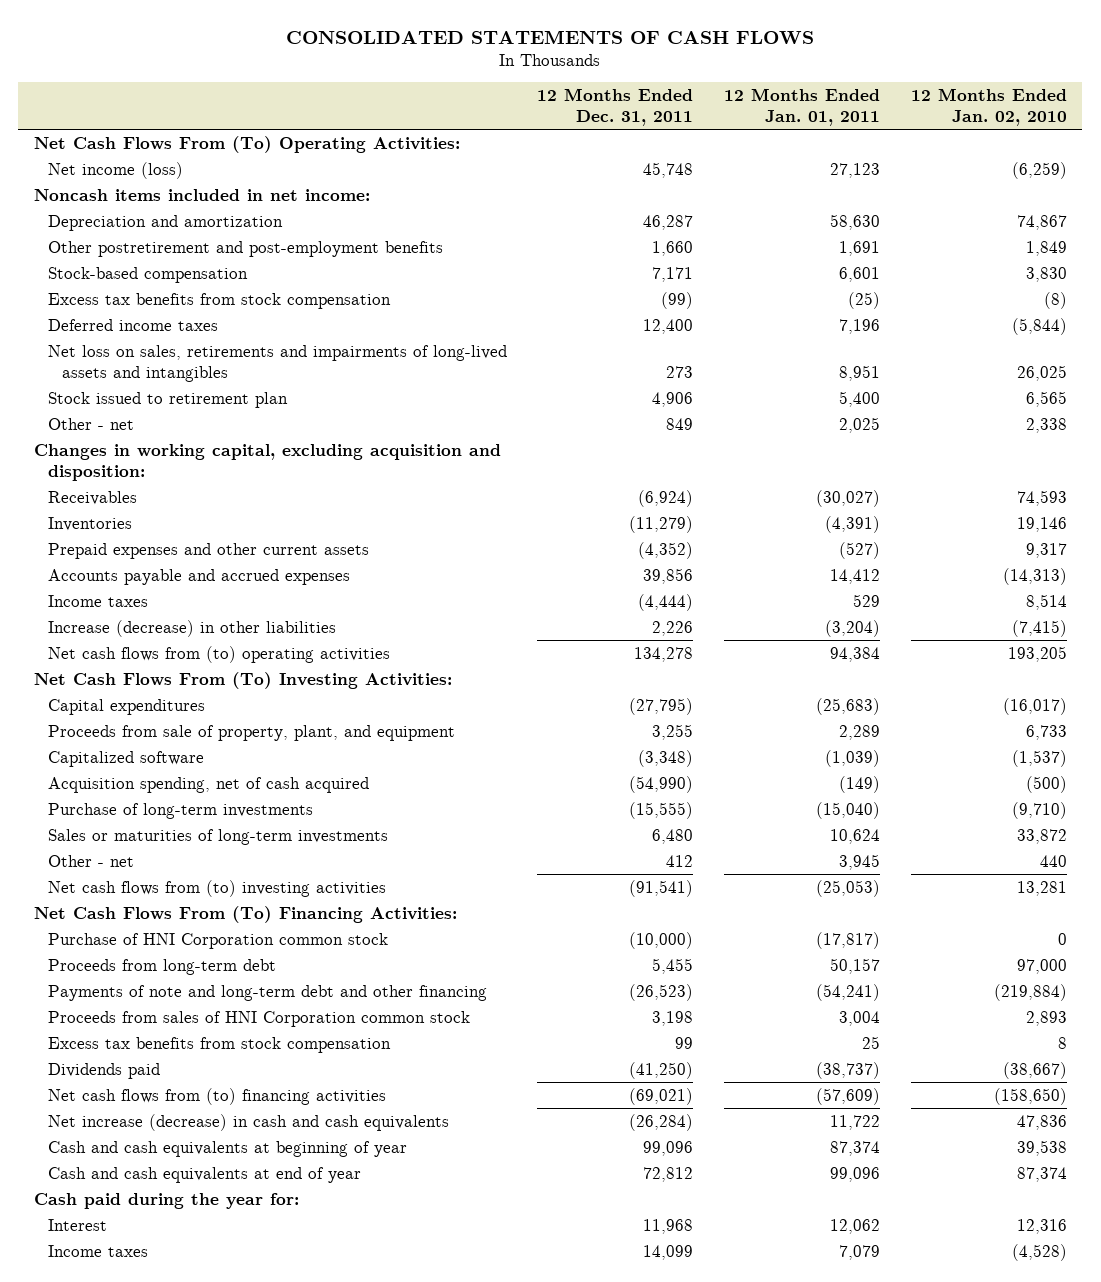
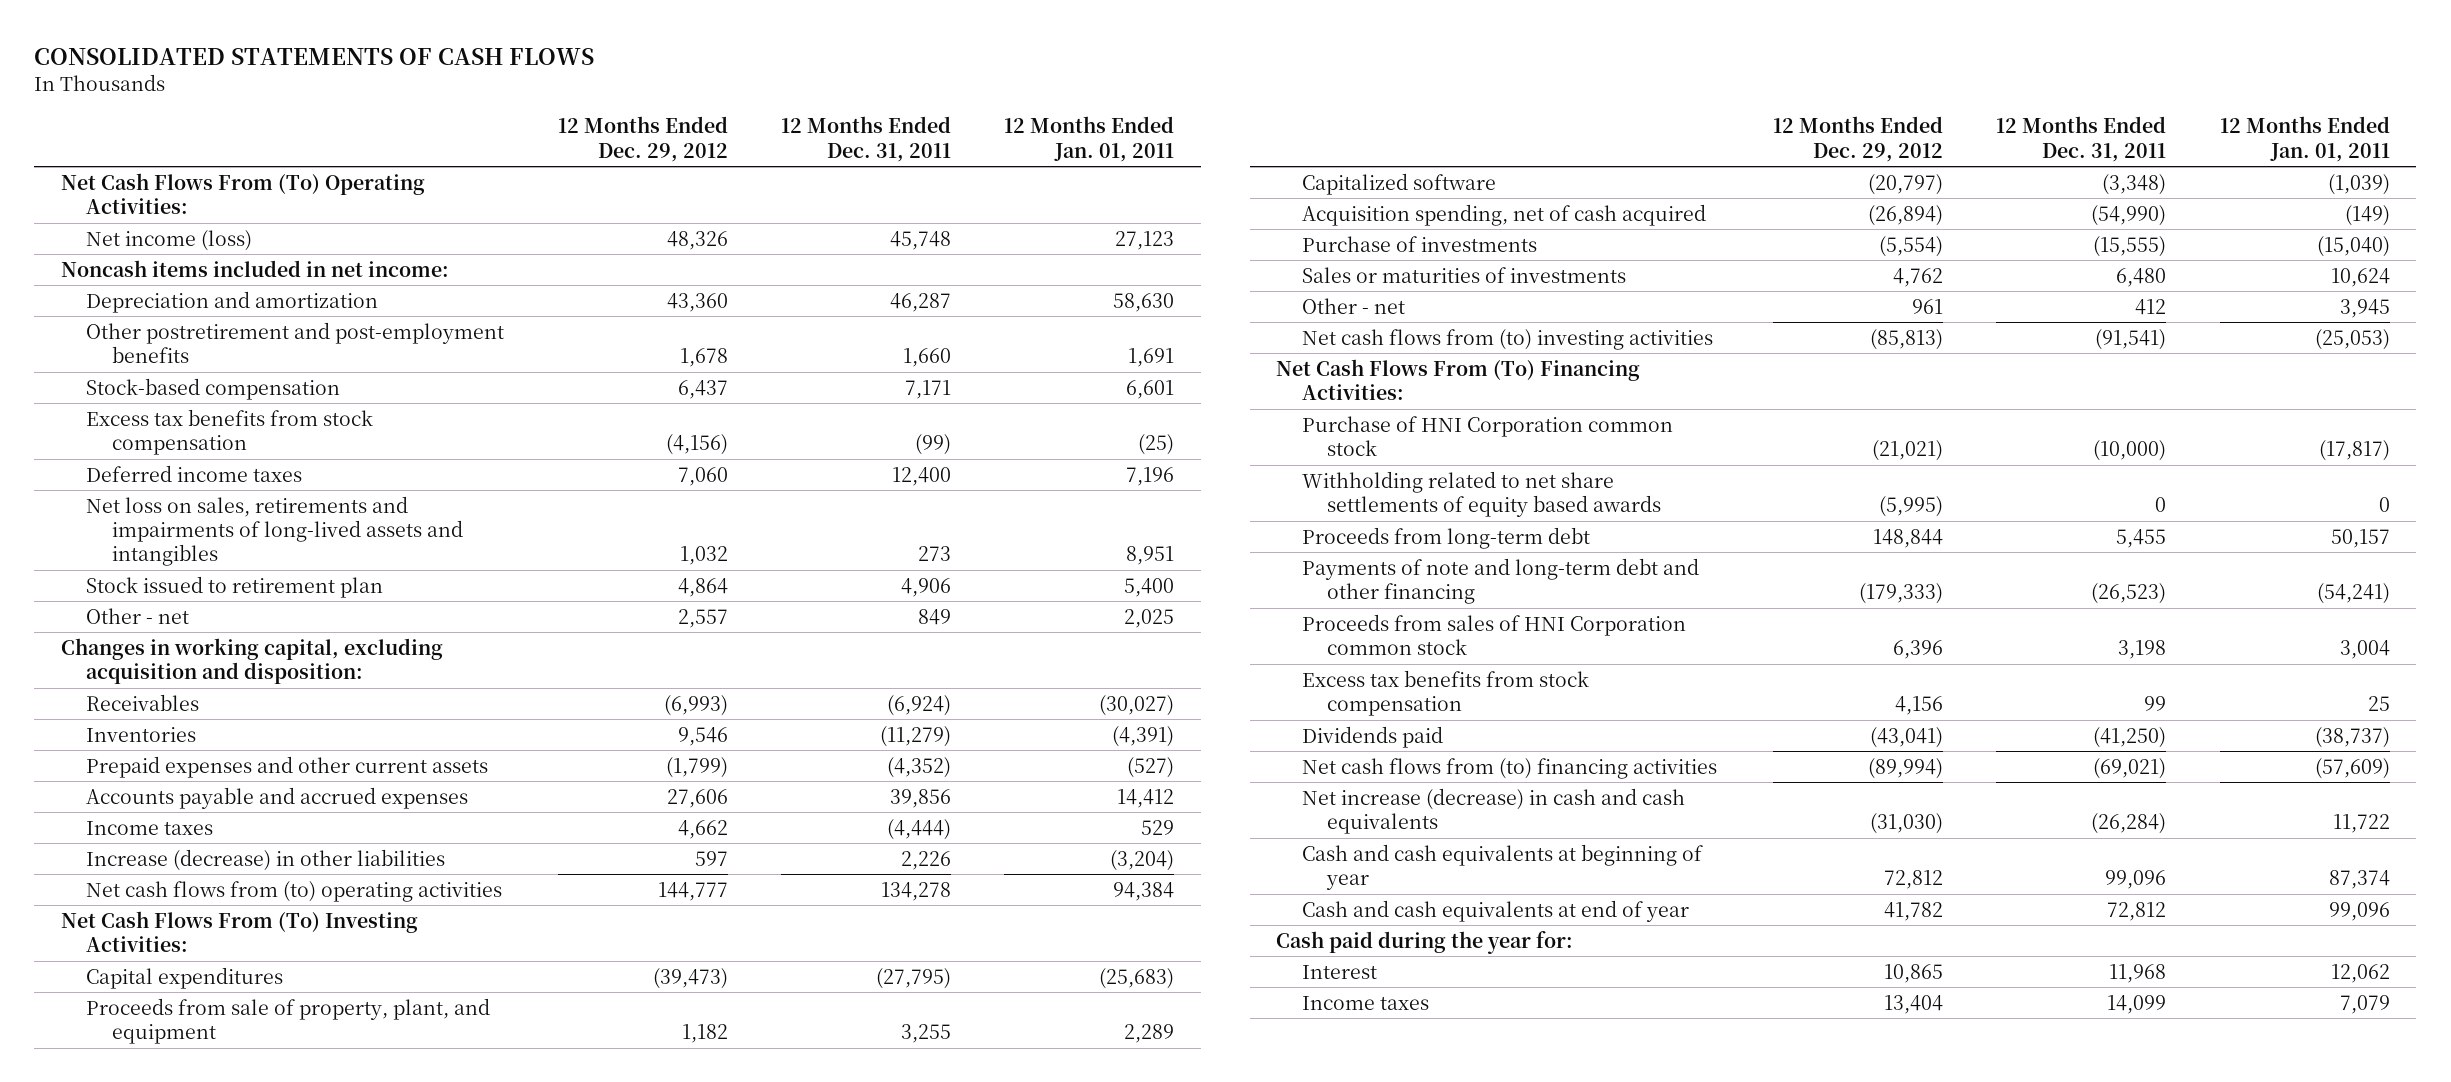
- | 12 Months Ended Dec. 31, 2011 | 12 Months Ended Jan. 01, 2011 | 12 Months Ended Jan. 02, 2010
+ | 12 Months Ended Dec. 29, 2012 | 12 Months Ended Dec. 31, 2011 | 12 Months Ended Jan. 01, 2011
- Purchase of long-term investments | (15,555) | (15,040) | (9,710)
- Sales or maturities of long-term investments | 6,480 | 10,624 | 33,872
+ Purchase of investments | (5,554) | (15,555) | (15,040)
+ Sales or maturities of investments | 4,762 | 6,480 | 10,624
+ Withholding related to net share settlements of equity based awards | (5,995) | 0 | 0

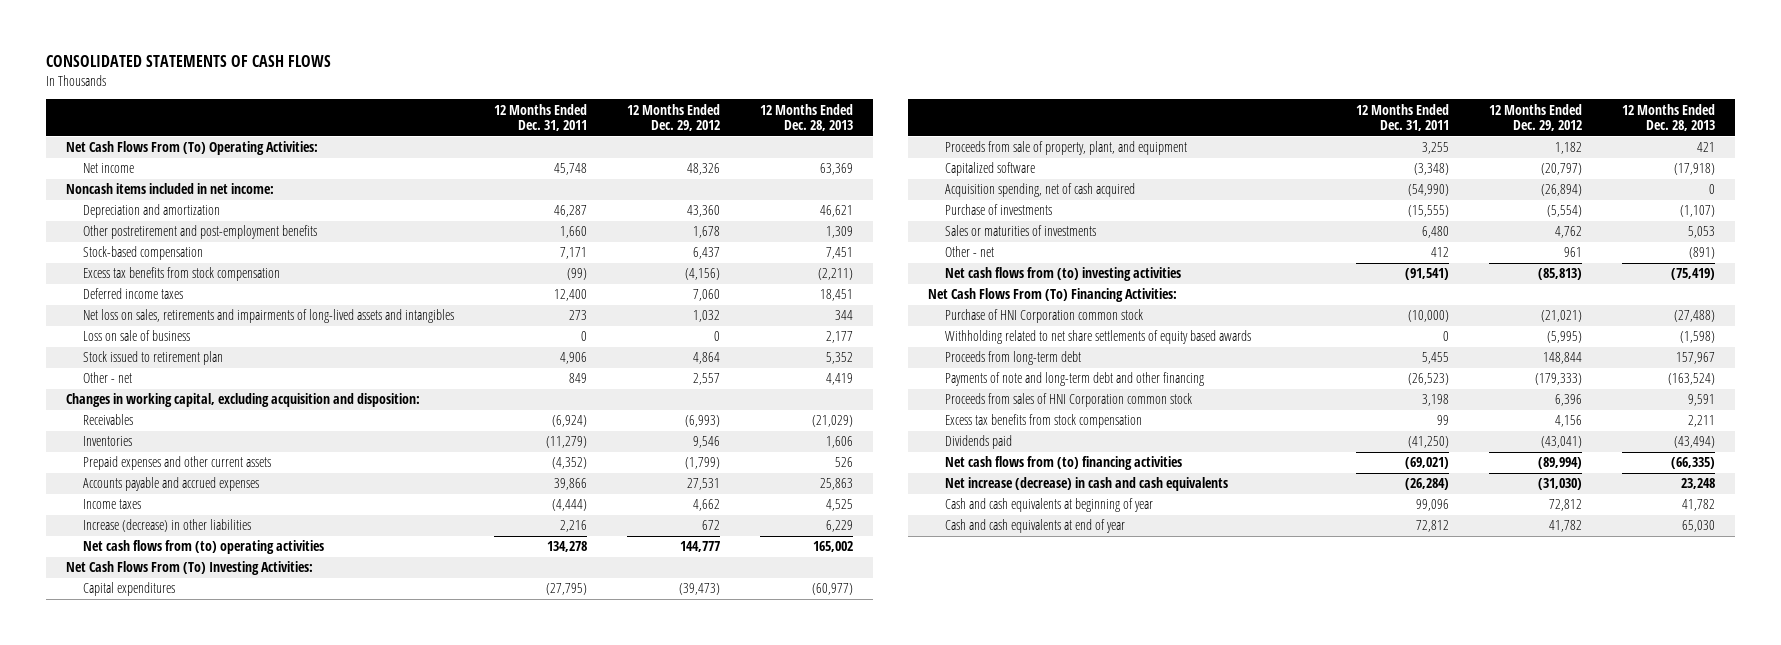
- | 12 Months Ended Dec. 29, 2012 | 12 Months Ended Dec. 31, 2011 | 12 Months Ended Jan. 01, 2011
+ | 12 Months Ended Dec. 31, 2011 | 12 Months Ended Dec. 29, 2012 | 12 Months Ended Dec. 28, 2013
- Net income (loss) | 48,326 | 45,748 | 27,123
+ Net income | 45,748 | 48,326 | 63,369
+ Loss on sale of business | 0 | 0 | 2,177
- Accounts payable and accrued expenses | 27,606 | 39,856 | 14,412
+ Accounts payable and accrued expenses | 39,866 | 27,531 | 25,863
- Increase (decrease) in other liabilities | 597 | 2,226 | (3,204)
+ Increase (decrease) in other liabilities | 2,216 | 672 | 6,229
- Cash paid during the year for:
- Interest | 10,865 | 11,968 | 12,062
- Income taxes | 13,404 | 14,099 | 7,079

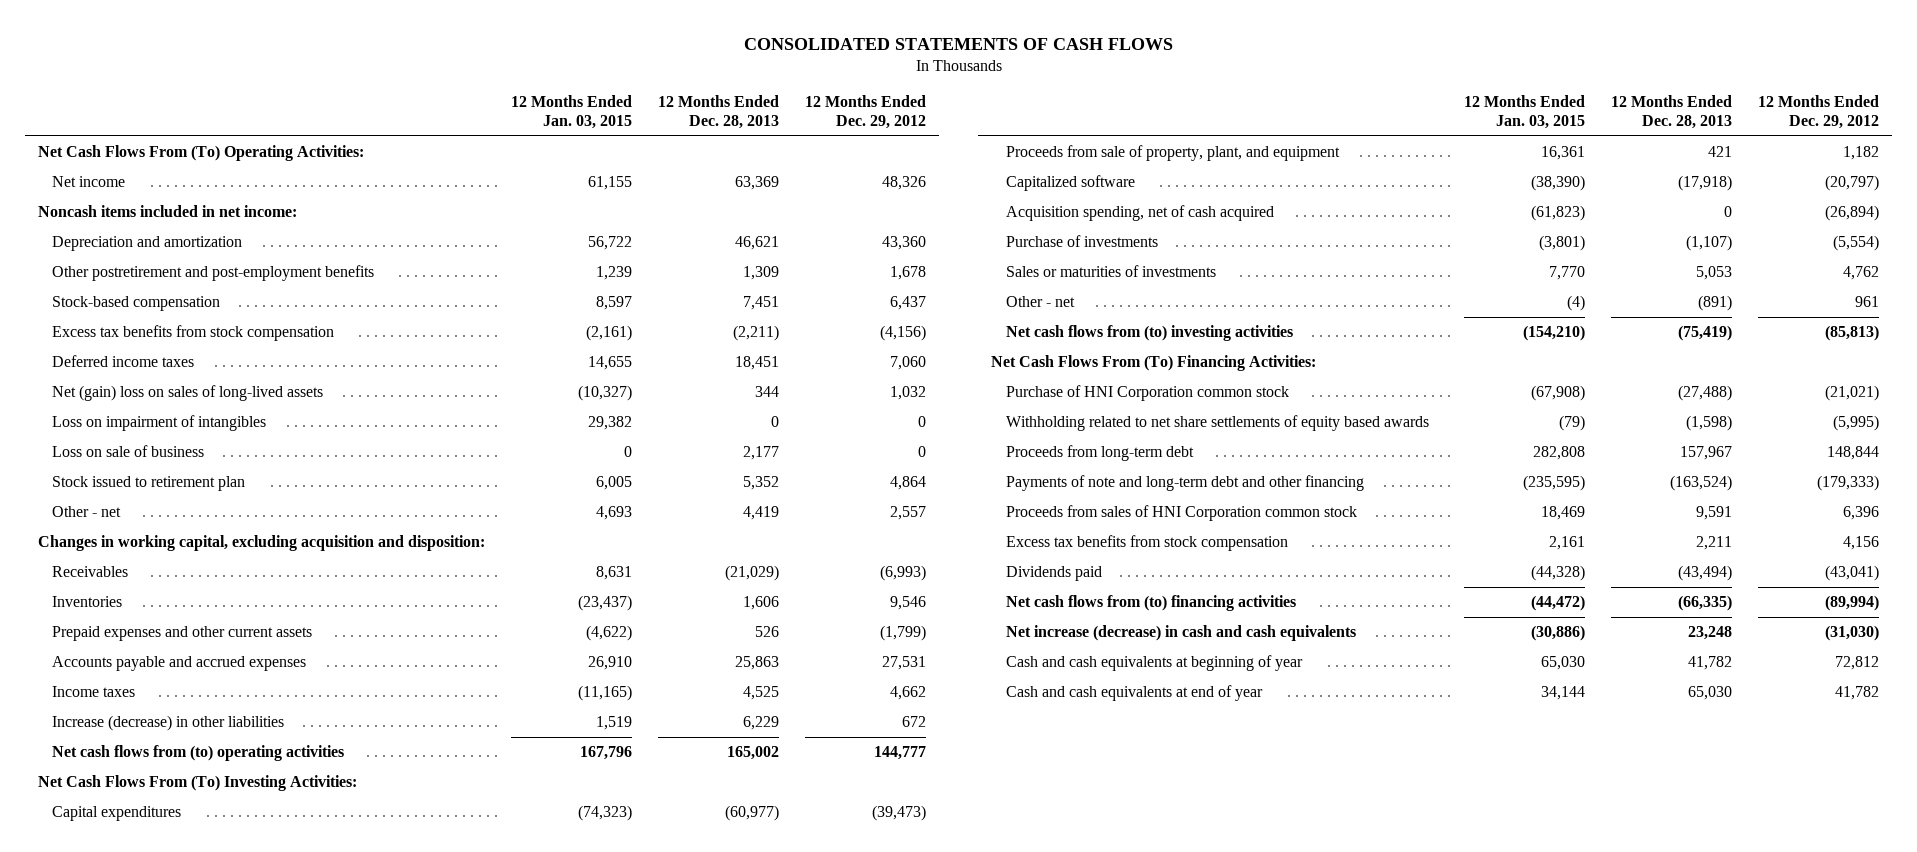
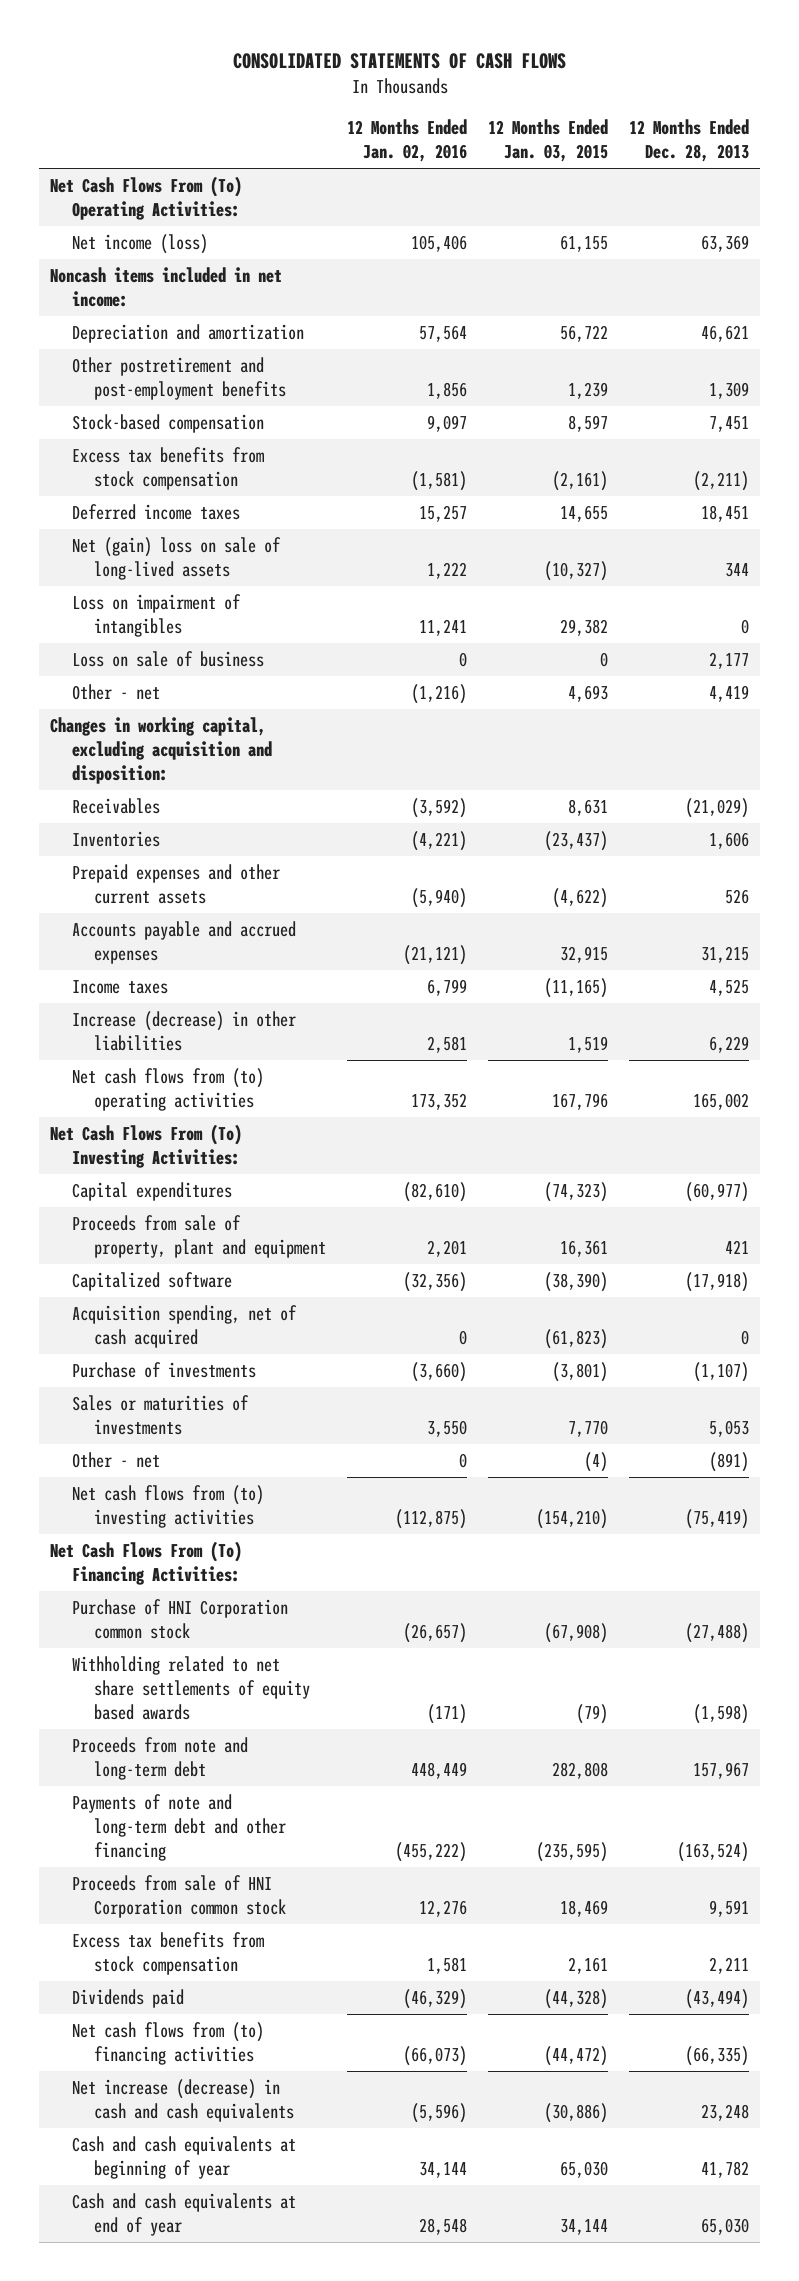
- | 12 Months Ended Jan. 03, 2015 | 12 Months Ended Dec. 28, 2013 | 12 Months Ended Dec. 29, 2012
+ | 12 Months Ended Jan. 02, 2016 | 12 Months Ended Jan. 03, 2015 | 12 Months Ended Dec. 28, 2013
- Net income | 61,155 | 63,369 | 48,326
+ Net income (loss) | 105,406 | 61,155 | 63,369
- Net (gain) loss on sales of long-lived assets | (10,327) | 344 | 1,032
+ Net (gain) loss on sale of long-lived assets | 1,222 | (10,327) | 344
- Stock issued to retirement plan | 6,005 | 5,352 | 4,864
- Accounts payable and accrued expenses | 26,910 | 25,863 | 27,531
+ Accounts payable and accrued expenses | (21,121) | 32,915 | 31,215
- Proceeds from sale of property, plant, and equipment | 16,361 | 421 | 1,182
+ Proceeds from sale of property, plant and equipment | 2,201 | 16,361 | 421
- Proceeds from long-term debt | 282,808 | 157,967 | 148,844
+ Proceeds from note and long-term debt | 448,449 | 282,808 | 157,967
- Proceeds from sales of HNI Corporation common stock | 18,469 | 9,591 | 6,396
+ Proceeds from sale of HNI Corporation common stock | 12,276 | 18,469 | 9,591

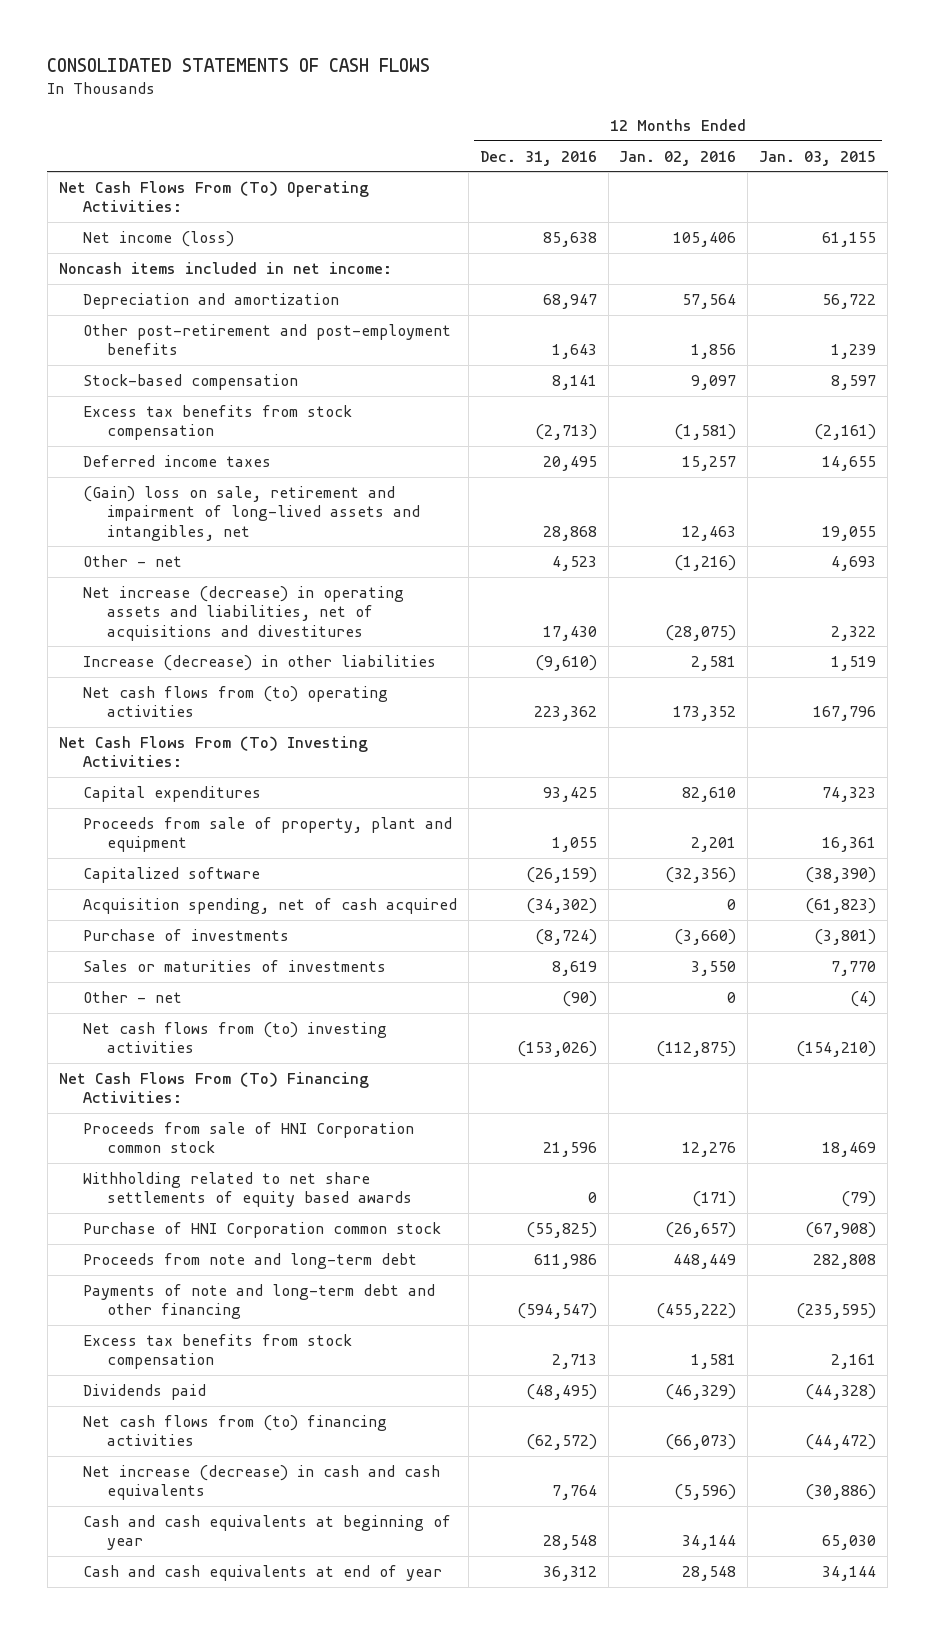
- | 12 Months Ended Jan. 02, 2016 | 12 Months Ended Jan. 03, 2015 | 12 Months Ended Dec. 28, 2013
+ | 12 Months Ended Dec. 31, 2016 | 12 Months Ended Jan. 02, 2016 | 12 Months Ended Jan. 03, 2015
- Other postretirement and post-employment benefits | 1,856 | 1,239 | 1,309
+ Other post-retirement and post-employment benefits | 1,643 | 1,856 | 1,239
- Net (gain) loss on sale of long-lived assets | 1,222 | (10,327) | 344
- Loss on impairment of intangibles | 11,241 | 29,382 | 0
- Loss on sale of business | 0 | 0 | 2,177
+ (Gain) loss on sale, retirement and impairment of long-lived assets and intangibles, net | 28,868 | 12,463 | 19,055
- Changes in working capital, excluding acquisition and disposition:
- Receivables | (3,592) | 8,631 | (21,029)
- Inventories | (4,221) | (23,437) | 1,606
- Prepaid expenses and other current assets | (5,940) | (4,622) | 526
- Accounts payable and accrued expenses | (21,121) | 32,915 | 31,215
- Income taxes | 6,799 | (11,165) | 4,525
+ Net increase (decrease) in operating assets and liabilities, net of acquisitions and divestitures | 17,430 | (28,075) | 2,322
- Capital expenditures | (82,610) | (74,323) | (60,977)
+ Capital expenditures | 93,425 | 82,610 | 74,323
moved up: Proceeds from sale of HNI Corporation common stock | 21,596 | 12,276 | 18,469
moved down: Purchase of HNI Corporation common stock | (55,825) | (26,657) | (67,908)

